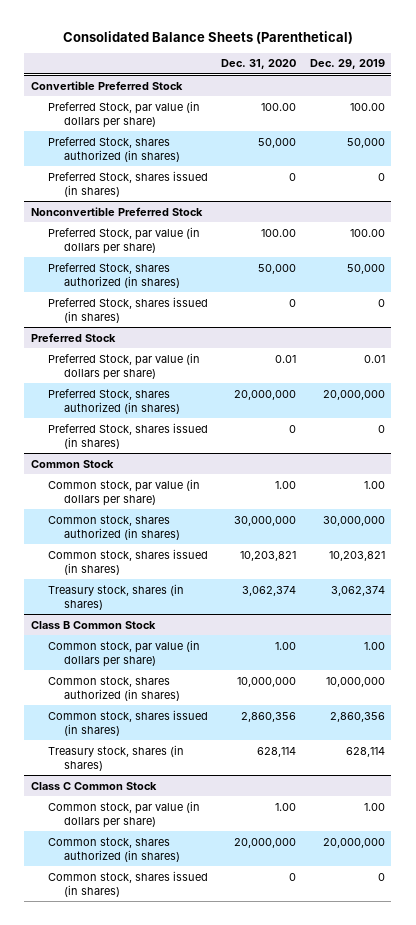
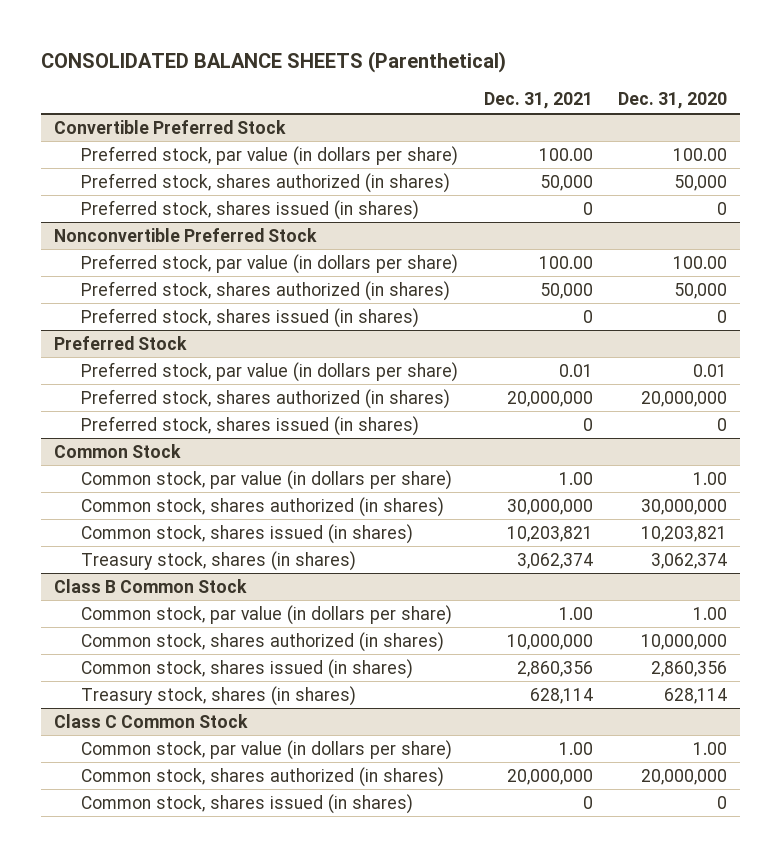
- Consolidated Balance Sheets (Parenthetical)
+ CONSOLIDATED BALANCE SHEETS (Parenthetical)
- | Dec. 31, 2020 | Dec. 29, 2019
+ | Dec. 31, 2021 | Dec. 31, 2020
@ Convertible Preferred Stock
- Preferred Stock, par value (in dollars per share) | 100.00 | 100.00
- Preferred Stock, shares authorized (in shares) | 50,000 | 50,000
- Preferred Stock, shares issued (in shares) | 0 | 0
+ Preferred stock, par value (in dollars per share) | 100.00 | 100.00
+ Preferred stock, shares authorized (in shares) | 50,000 | 50,000
+ Preferred stock, shares issued (in shares) | 0 | 0
@ Nonconvertible Preferred Stock
- Preferred Stock, par value (in dollars per share) | 100.00 | 100.00
- Preferred Stock, shares authorized (in shares) | 50,000 | 50,000
- Preferred Stock, shares issued (in shares) | 0 | 0
+ Preferred stock, par value (in dollars per share) | 100.00 | 100.00
+ Preferred stock, shares authorized (in shares) | 50,000 | 50,000
+ Preferred stock, shares issued (in shares) | 0 | 0
@ Preferred Stock
- Preferred Stock, par value (in dollars per share) | 0.01 | 0.01
- Preferred Stock, shares authorized (in shares) | 20,000,000 | 20,000,000
- Preferred Stock, shares issued (in shares) | 0 | 0
+ Preferred stock, par value (in dollars per share) | 0.01 | 0.01
+ Preferred stock, shares authorized (in shares) | 20,000,000 | 20,000,000
+ Preferred stock, shares issued (in shares) | 0 | 0

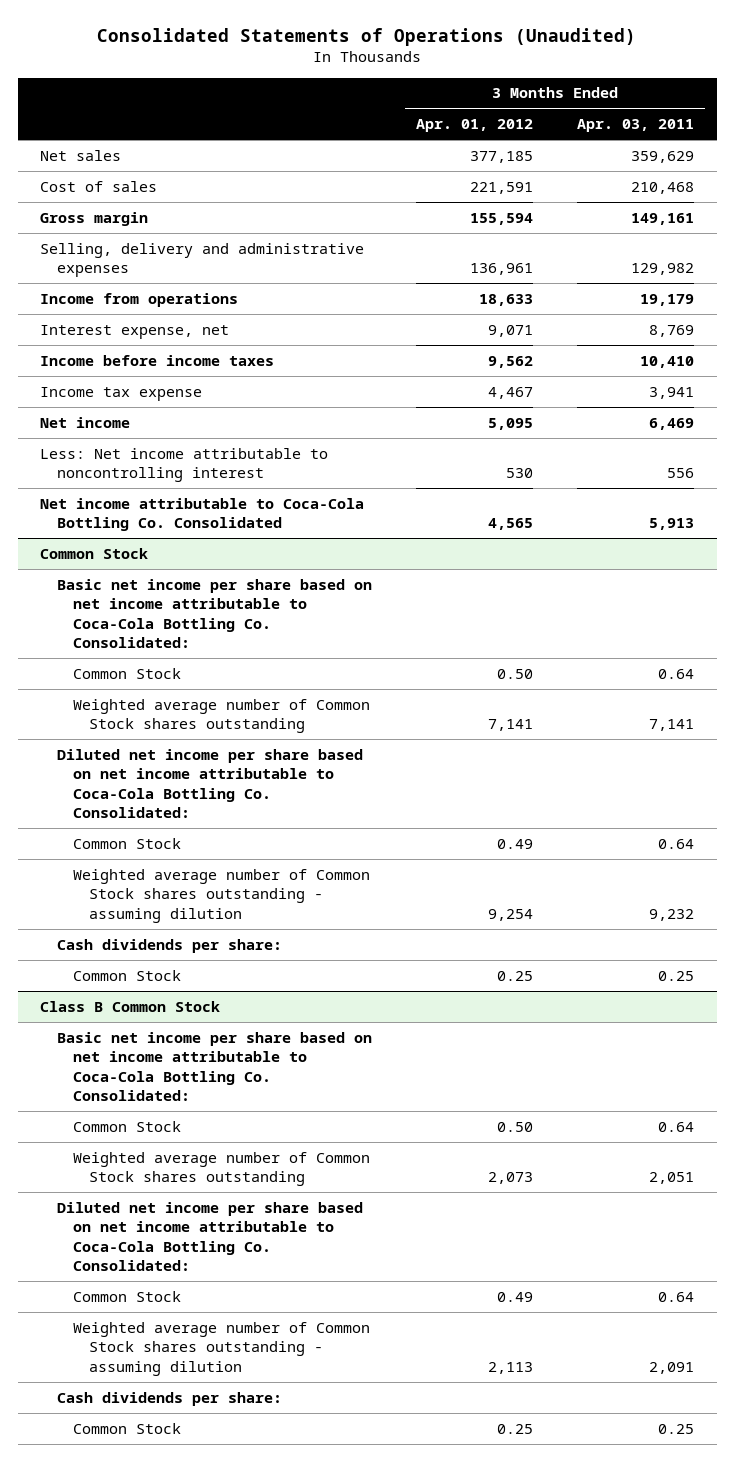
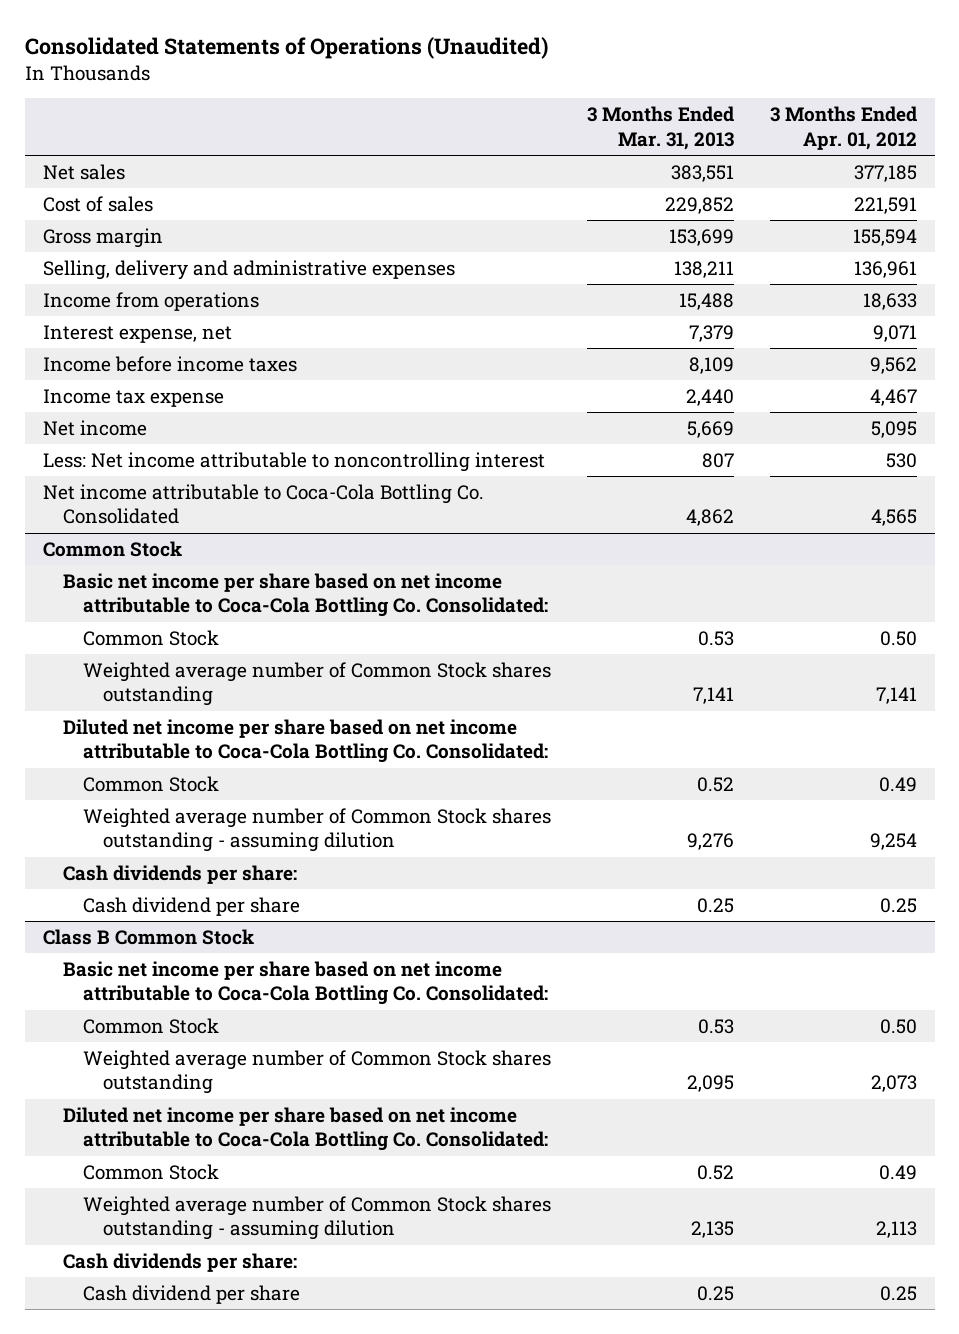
- | 3 Months Ended Apr. 01, 2012 | 3 Months Ended Apr. 03, 2011
+ | 3 Months Ended Mar. 31, 2013 | 3 Months Ended Apr. 01, 2012
@ Common Stock
- Common Stock | 0.25 | 0.25
+ Cash dividend per share | 0.25 | 0.25
@ Class B Common Stock
- Common Stock | 0.25 | 0.25
+ Cash dividend per share | 0.25 | 0.25

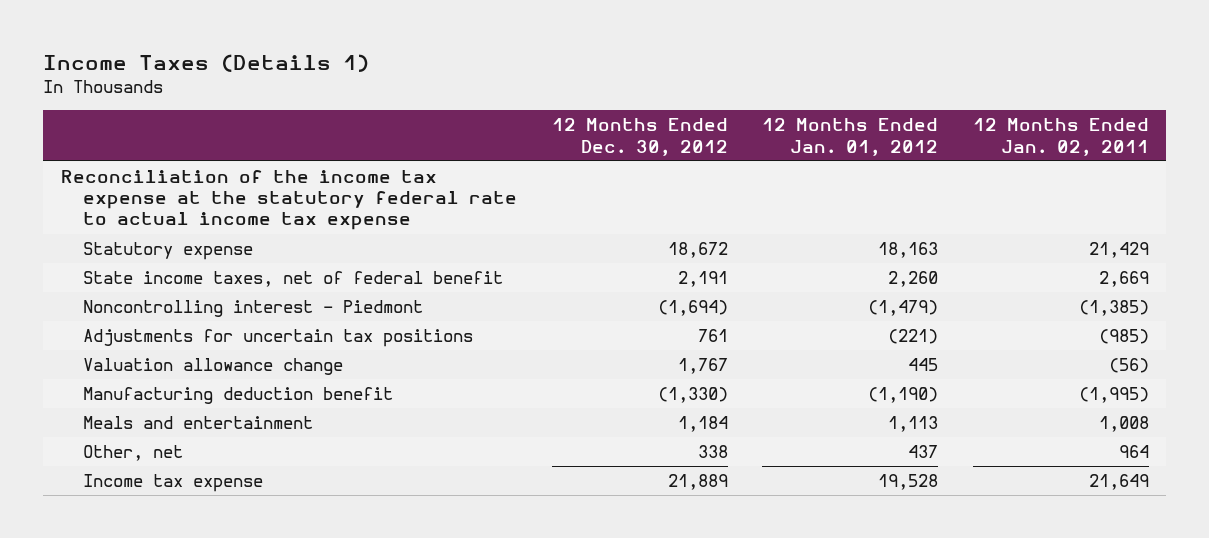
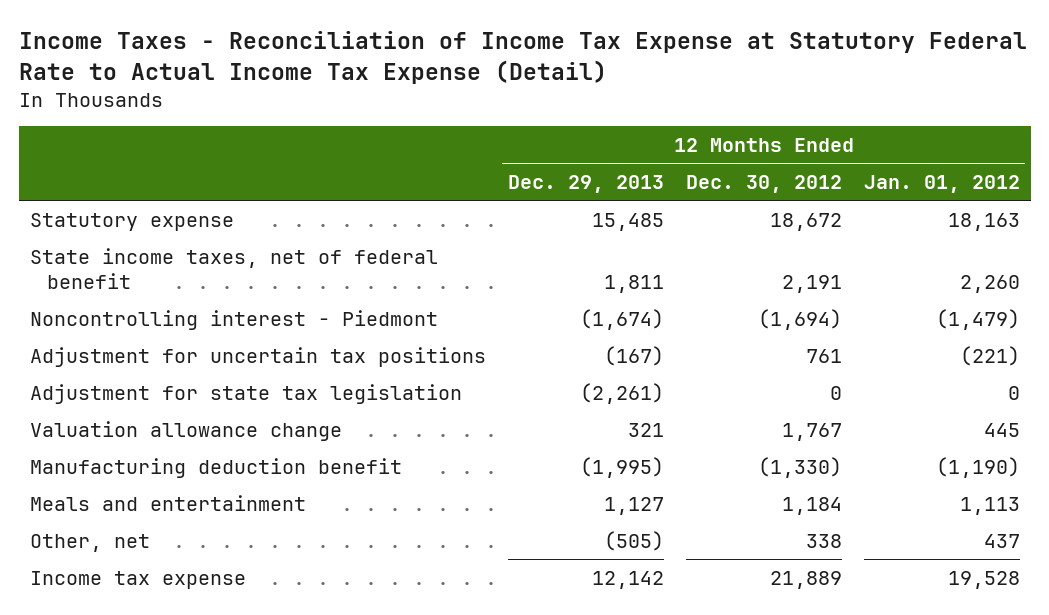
- Income Taxes (Details 1)
+ Income Taxes - Reconciliation of Income Tax Expense at Statutory Federal Rate to Actual Income Tax Expense (Detail)
- | 12 Months Ended Dec. 30, 2012 | 12 Months Ended Jan. 01, 2012 | 12 Months Ended Jan. 02, 2011
+ | 12 Months Ended Dec. 29, 2013 | 12 Months Ended Dec. 30, 2012 | 12 Months Ended Jan. 01, 2012
- Reconciliation of the income tax expense at the statutory federal rate to actual income tax expense
- Adjustments for uncertain tax positions | 761 | (221) | (985)
+ Adjustment for uncertain tax positions | (167) | 761 | (221)
+ Adjustment for state tax legislation | (2,261) | 0 | 0

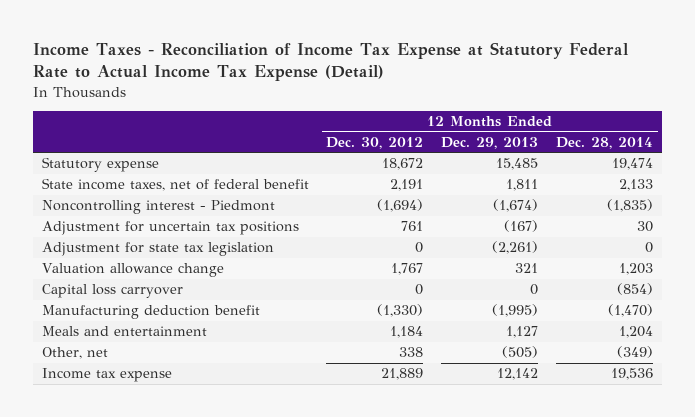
- | 12 Months Ended Dec. 29, 2013 | 12 Months Ended Dec. 30, 2012 | 12 Months Ended Jan. 01, 2012
+ | 12 Months Ended Dec. 30, 2012 | 12 Months Ended Dec. 29, 2013 | 12 Months Ended Dec. 28, 2014
+ Capital loss carryover | 0 | 0 | (854)

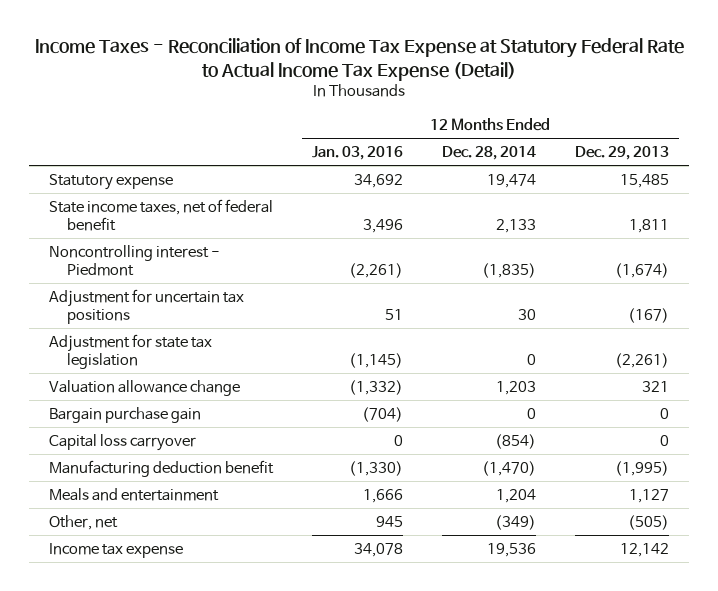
- | 12 Months Ended Dec. 30, 2012 | 12 Months Ended Dec. 29, 2013 | 12 Months Ended Dec. 28, 2014
+ | 12 Months Ended Jan. 03, 2016 | 12 Months Ended Dec. 28, 2014 | 12 Months Ended Dec. 29, 2013
+ Bargain purchase gain | (704) | 0 | 0

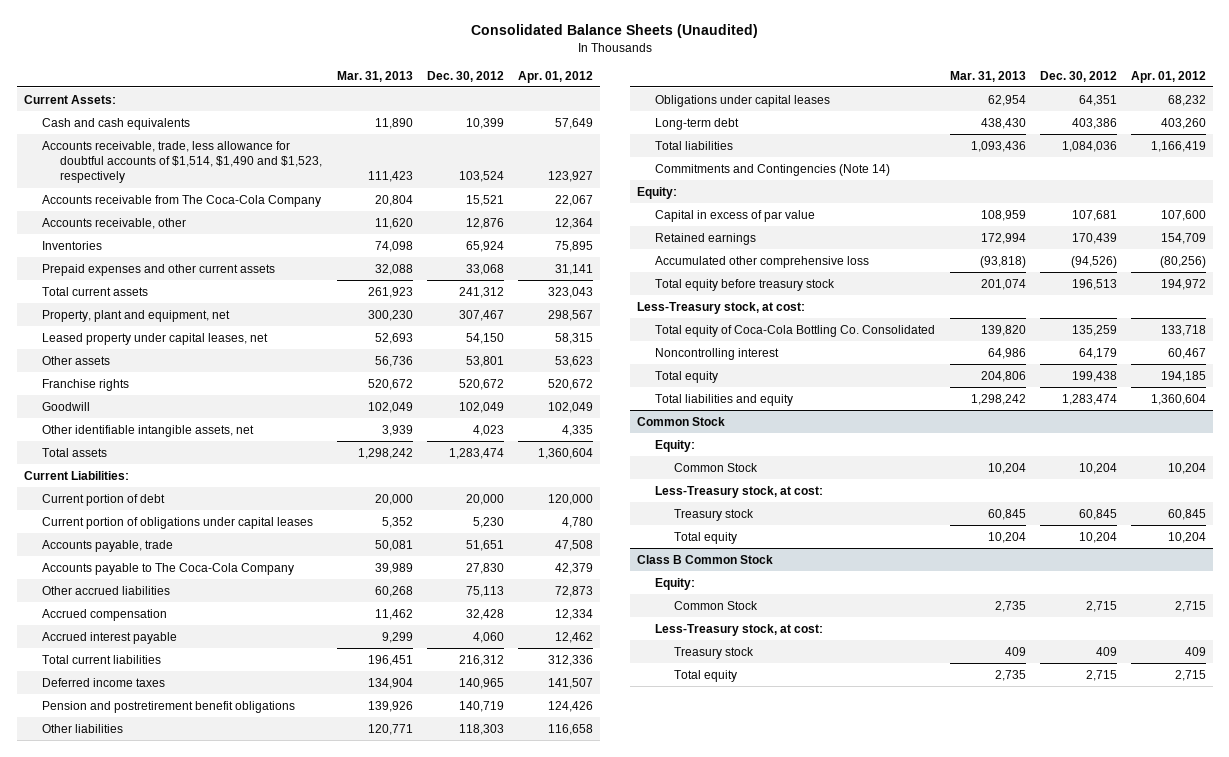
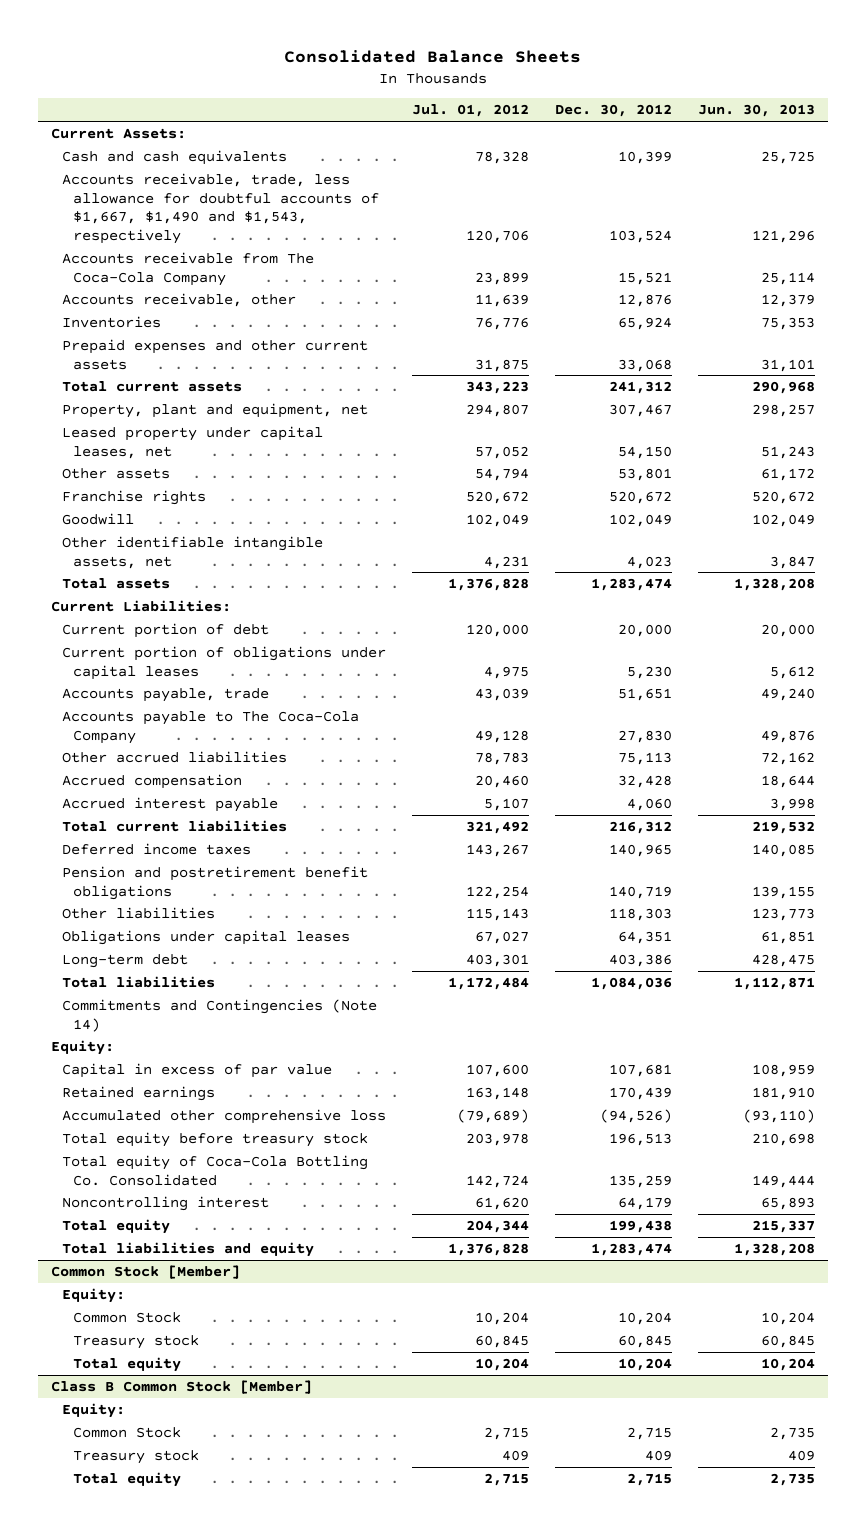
- Consolidated Balance Sheets (Unaudited)
+ Consolidated Balance Sheets
- | Mar. 31, 2013 | Dec. 30, 2012 | Apr. 01, 2012
+ | Jul. 01, 2012 | Dec. 30, 2012 | Jun. 30, 2013
- Accounts receivable, trade, less allowance for doubtful accounts of $1,514, $1,490 and $1,523, respectively | 111,423 | 103,524 | 123,927
+ Accounts receivable, trade, less allowance for doubtful accounts of $1,667, $1,490 and $1,543, respectively | 120,706 | 103,524 | 121,296
- Less-Treasury stock, at cost:
- Common Stock
+ Common Stock [Member]
- Less-Treasury stock, at cost:
- Class B Common Stock
+ Class B Common Stock [Member]
- Less-Treasury stock, at cost:

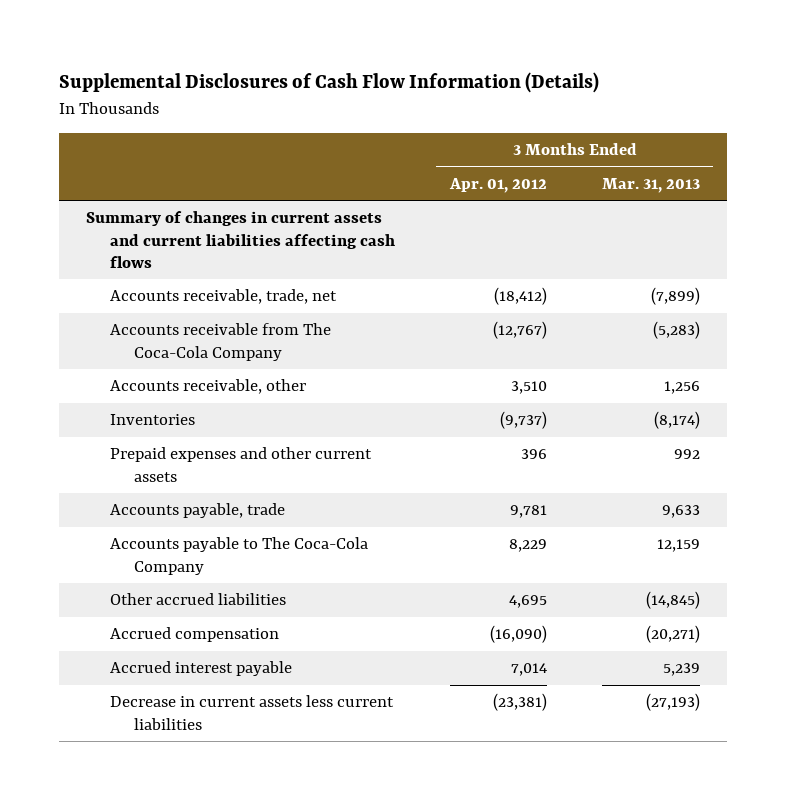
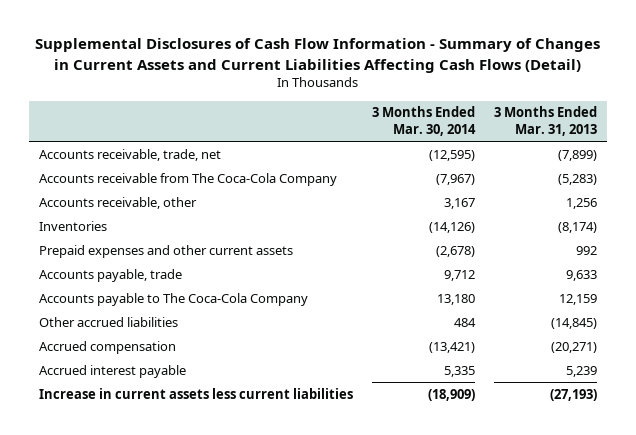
- Supplemental Disclosures of Cash Flow Information (Details)
+ Supplemental Disclosures of Cash Flow Information - Summary of Changes in Current Assets and Current Liabilities Affecting Cash Flows (Detail)
- | 3 Months Ended Apr. 01, 2012 | 3 Months Ended Mar. 31, 2013
+ | 3 Months Ended Mar. 30, 2014 | 3 Months Ended Mar. 31, 2013
- Summary of changes in current assets and current liabilities affecting cash flows
- Decrease in current assets less current liabilities | (23,381) | (27,193)
+ Increase in current assets less current liabilities | (18,909) | (27,193)

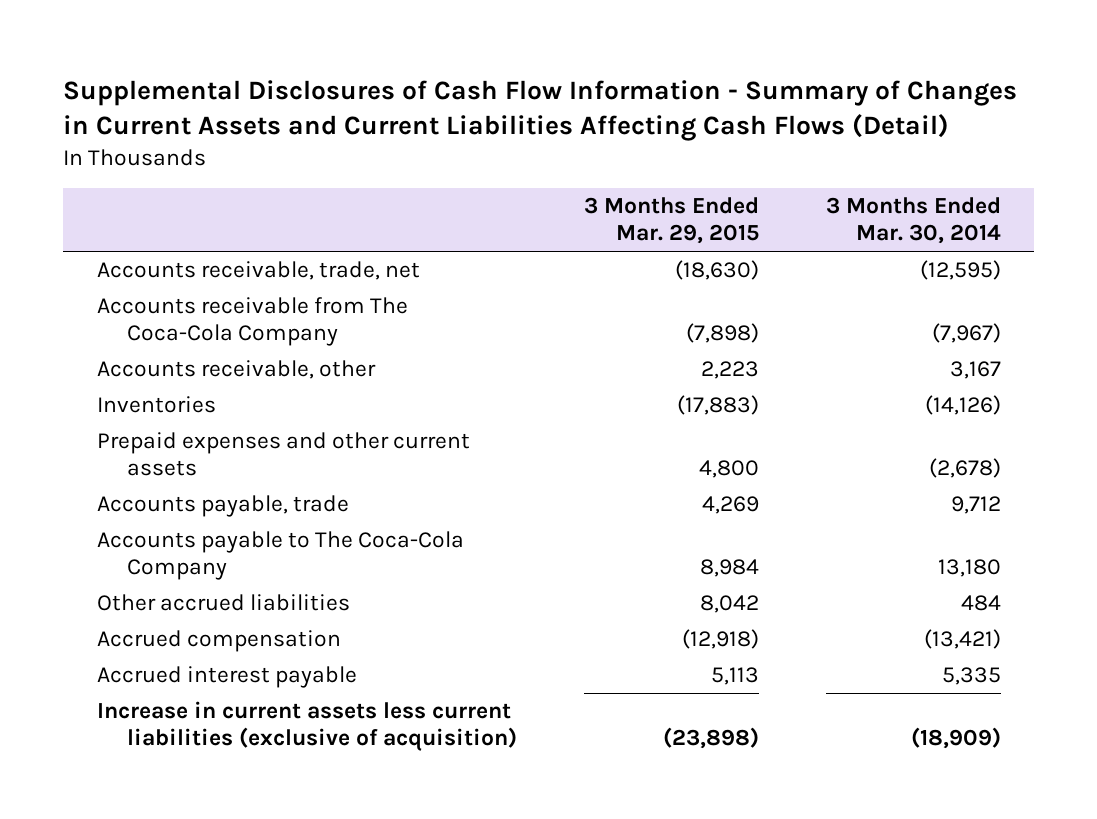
- | 3 Months Ended Mar. 30, 2014 | 3 Months Ended Mar. 31, 2013
+ | 3 Months Ended Mar. 29, 2015 | 3 Months Ended Mar. 30, 2014
- Increase in current assets less current liabilities | (18,909) | (27,193)
+ Increase in current assets less current liabilities (exclusive of acquisition) | (23,898) | (18,909)

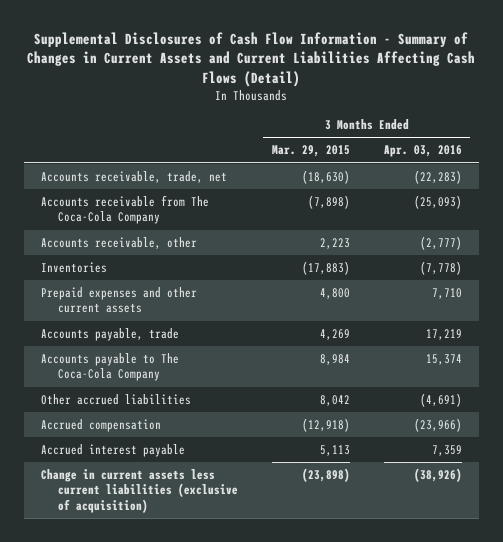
- | 3 Months Ended Mar. 29, 2015 | 3 Months Ended Mar. 30, 2014
+ | 3 Months Ended Mar. 29, 2015 | 3 Months Ended Apr. 03, 2016
- Increase in current assets less current liabilities (exclusive of acquisition) | (23,898) | (18,909)
+ Change in current assets less current liabilities (exclusive of acquisition) | (23,898) | (38,926)

